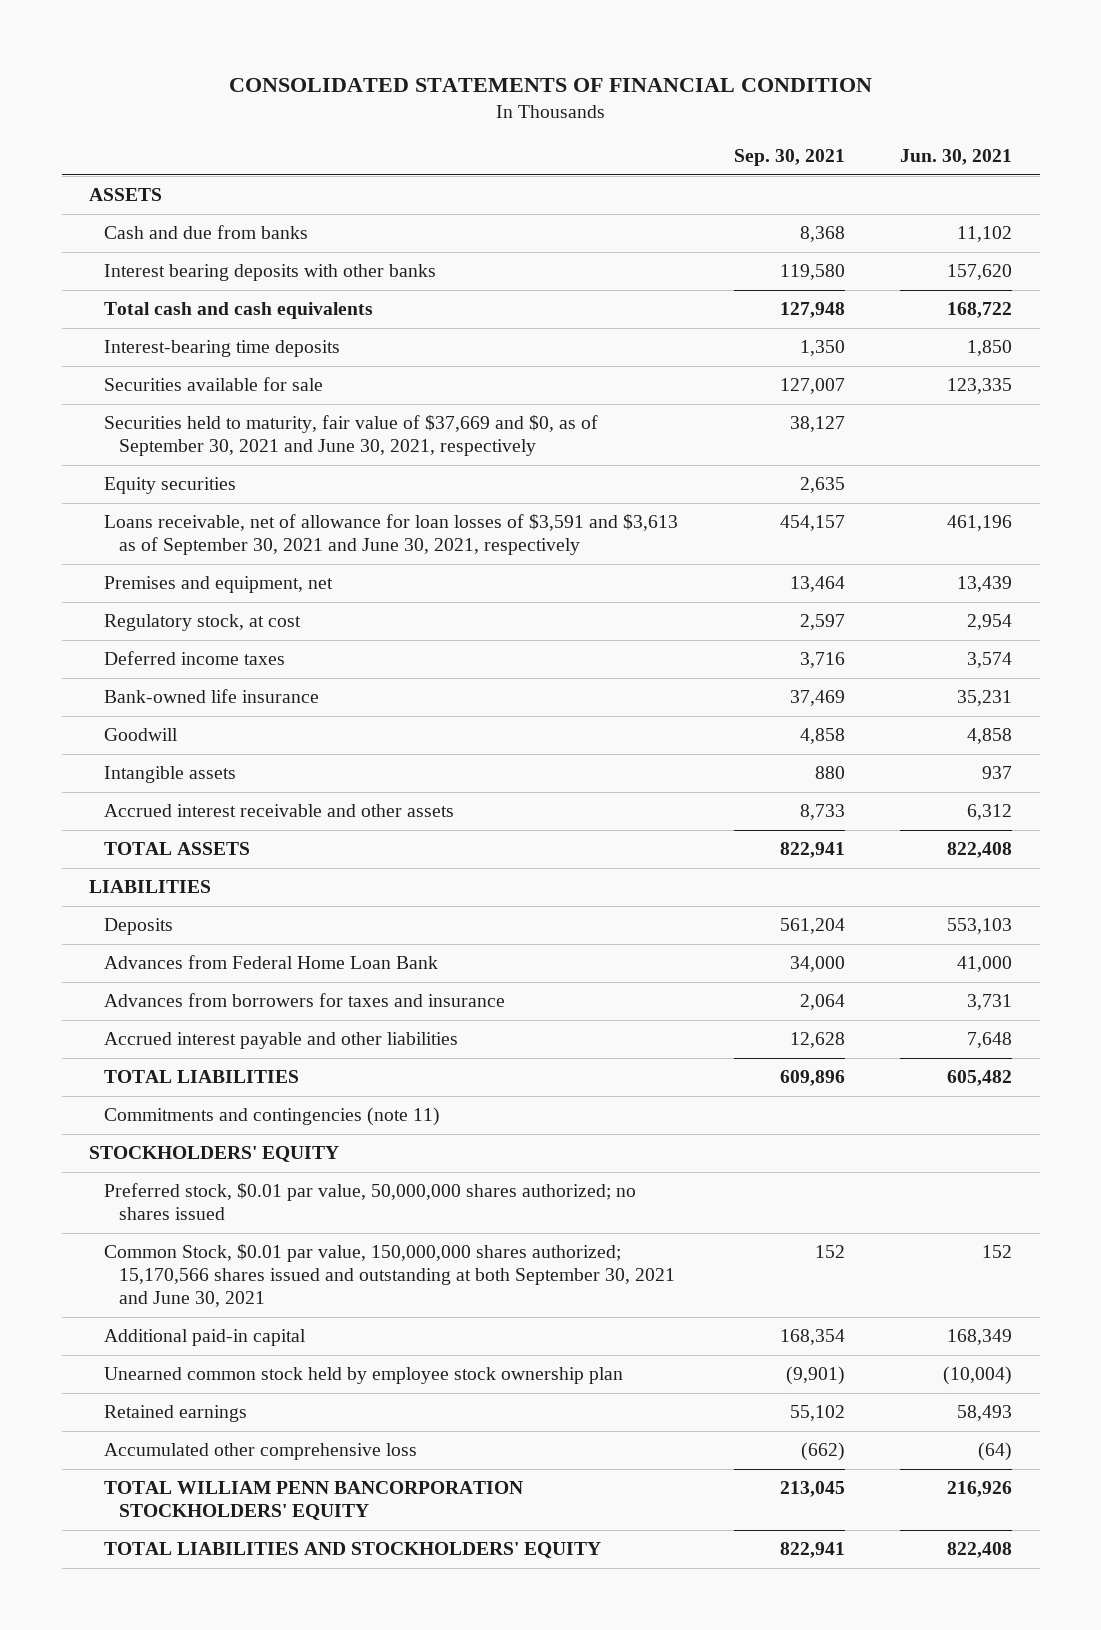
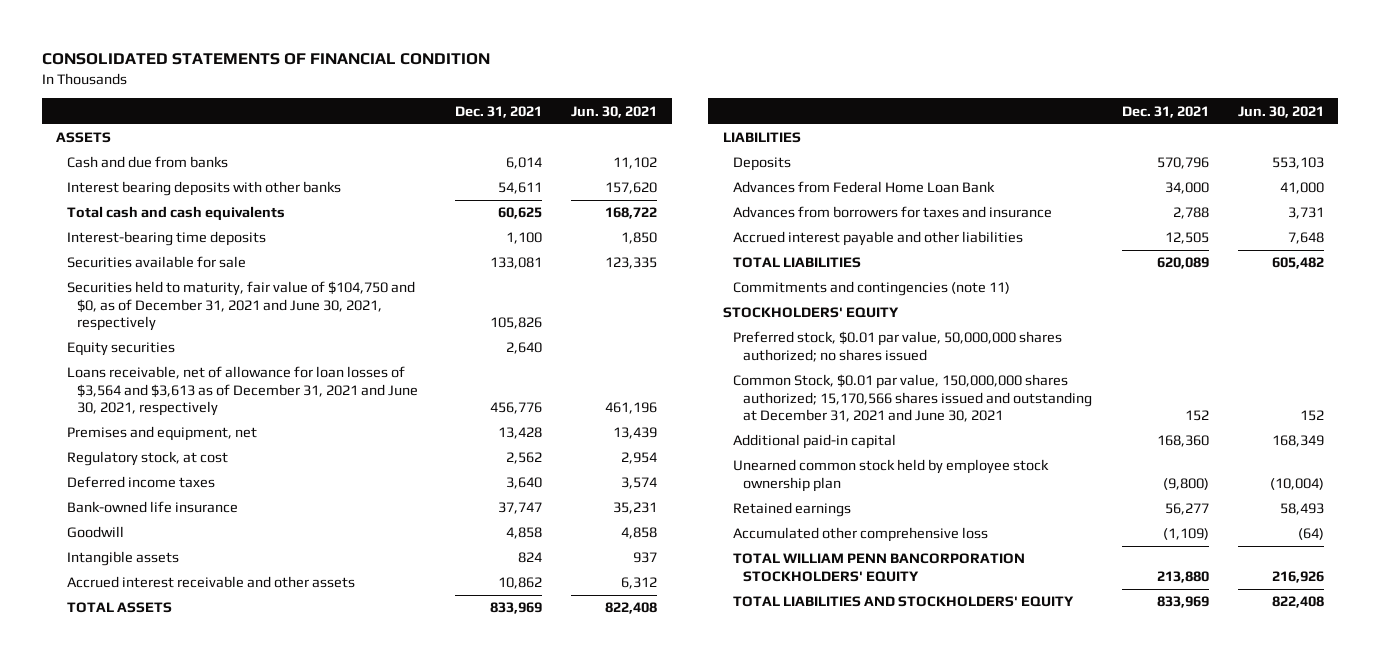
- | Sep. 30, 2021 | Jun. 30, 2021
+ | Dec. 31, 2021 | Jun. 30, 2021
- Securities held to maturity, fair value of $37,669 and $0, as of September 30, 2021 and June 30, 2021, respectively | 38,127 |
+ Securities held to maturity, fair value of $104,750 and $0, as of December 31, 2021 and June 30, 2021, respectively | 105,826 |
- Loans receivable, net of allowance for loan losses of $3,591 and $3,613 as of September 30, 2021 and June 30, 2021, respectively | 454,157 | 461,196
+ Loans receivable, net of allowance for loan losses of $3,564 and $3,613 as of December 31, 2021 and June 30, 2021, respectively | 456,776 | 461,196
- Common Stock, $0.01 par value, 150,000,000 shares authorized; 15,170,566 shares issued and outstanding at both September 30, 2021 and June 30, 2021 | 152 | 152
+ Common Stock, $0.01 par value, 150,000,000 shares authorized; 15,170,566 shares issued and outstanding at December 31, 2021 and June 30, 2021 | 152 | 152

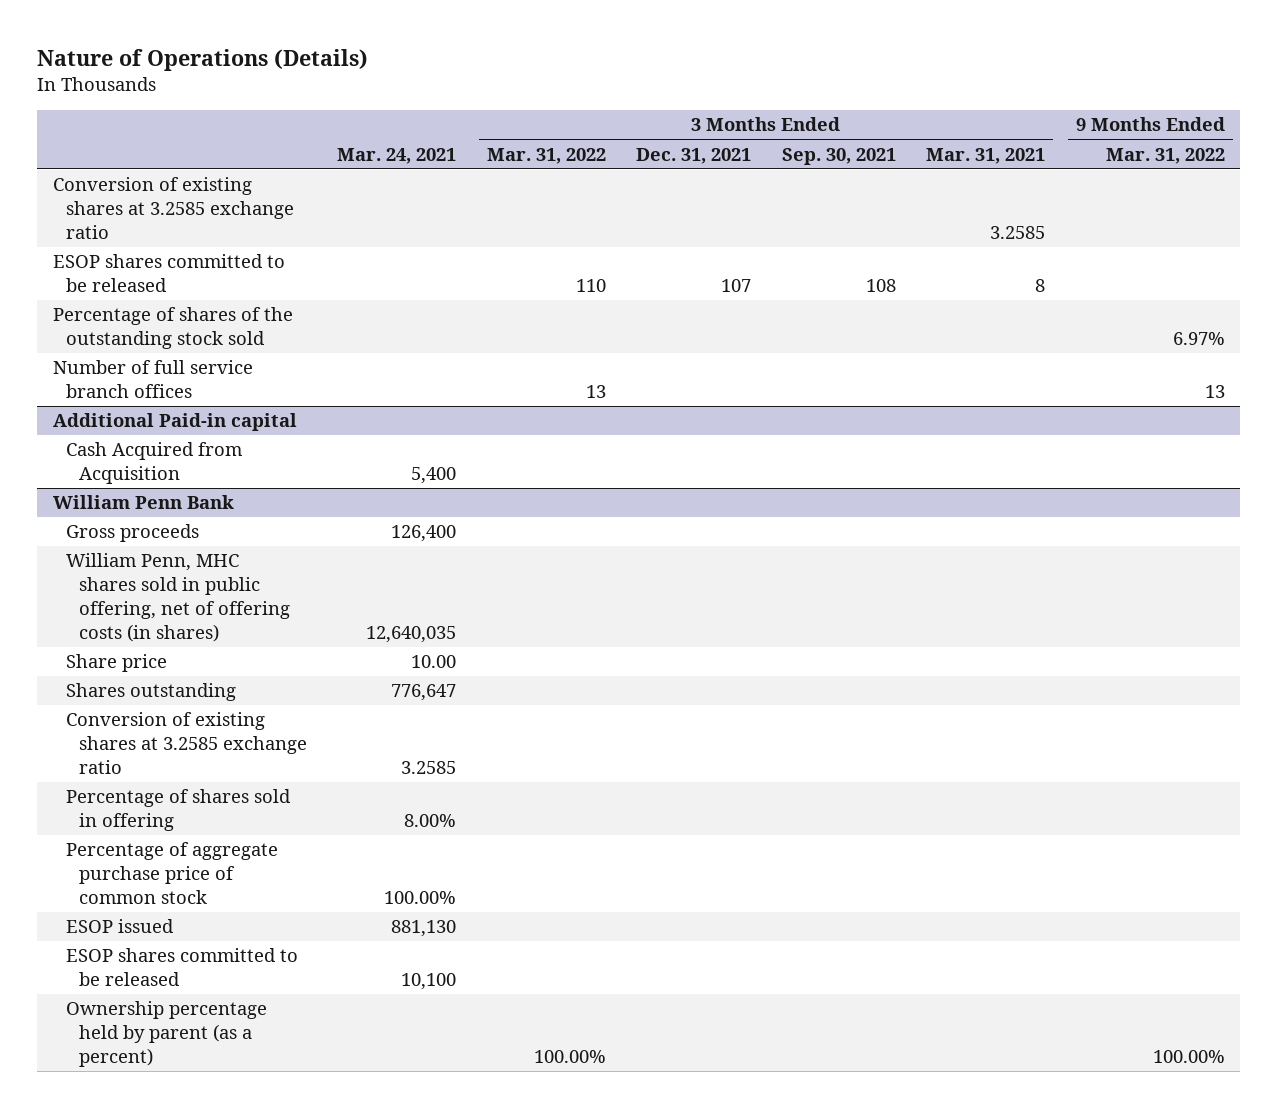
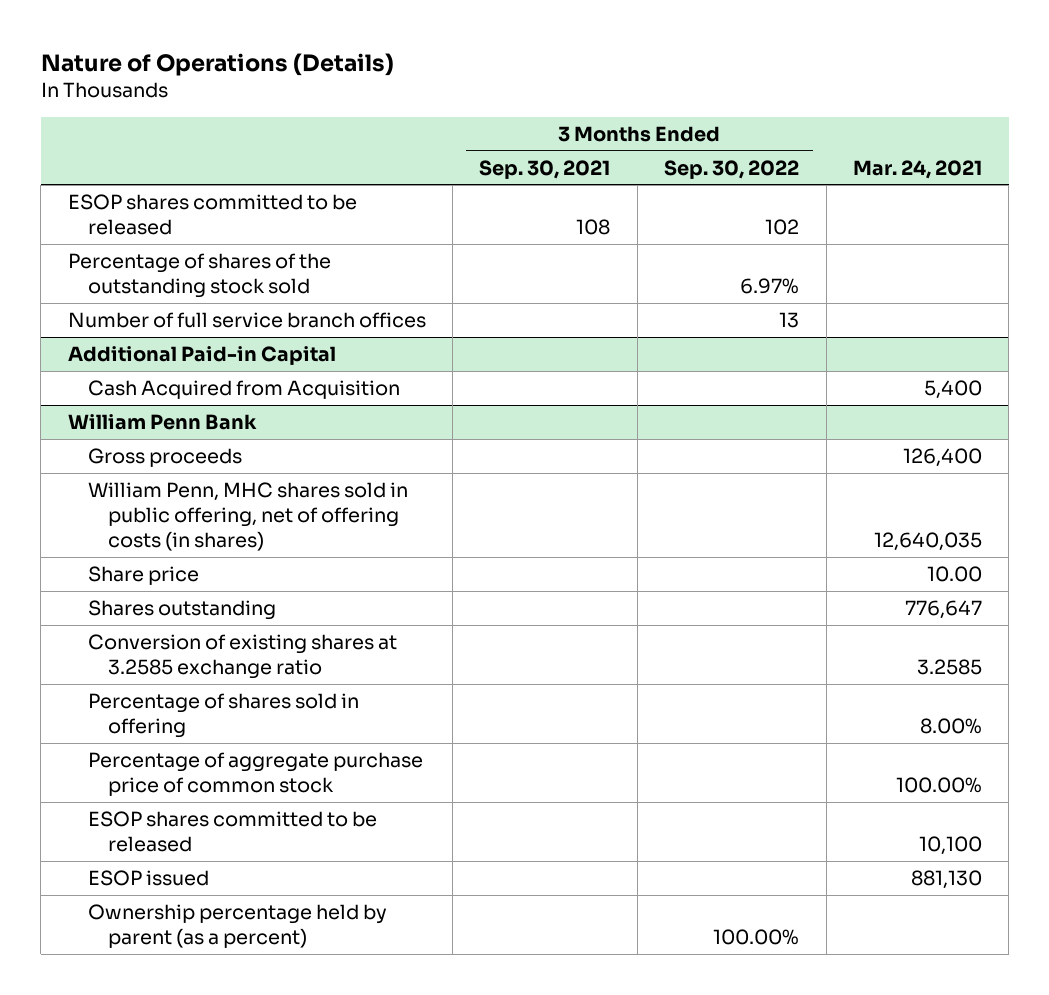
- | Mar. 24, 2021 | 3 Months Ended Mar. 31, 2022 | 3 Months Ended Dec. 31, 2021 | 3 Months Ended Sep. 30, 2021 | 3 Months Ended Mar. 31, 2021 | 9 Months Ended Mar. 31, 2022
+ | 3 Months Ended Sep. 30, 2021 | 3 Months Ended Sep. 30, 2022 | Mar. 24, 2021
- Conversion of existing shares at 3.2585 exchange ratio | | | | | 3.2585 |
- Additional Paid-in capital
+ Additional Paid-in Capital
@ William Penn Bank
moved down: ESOP issued | | | 881,130

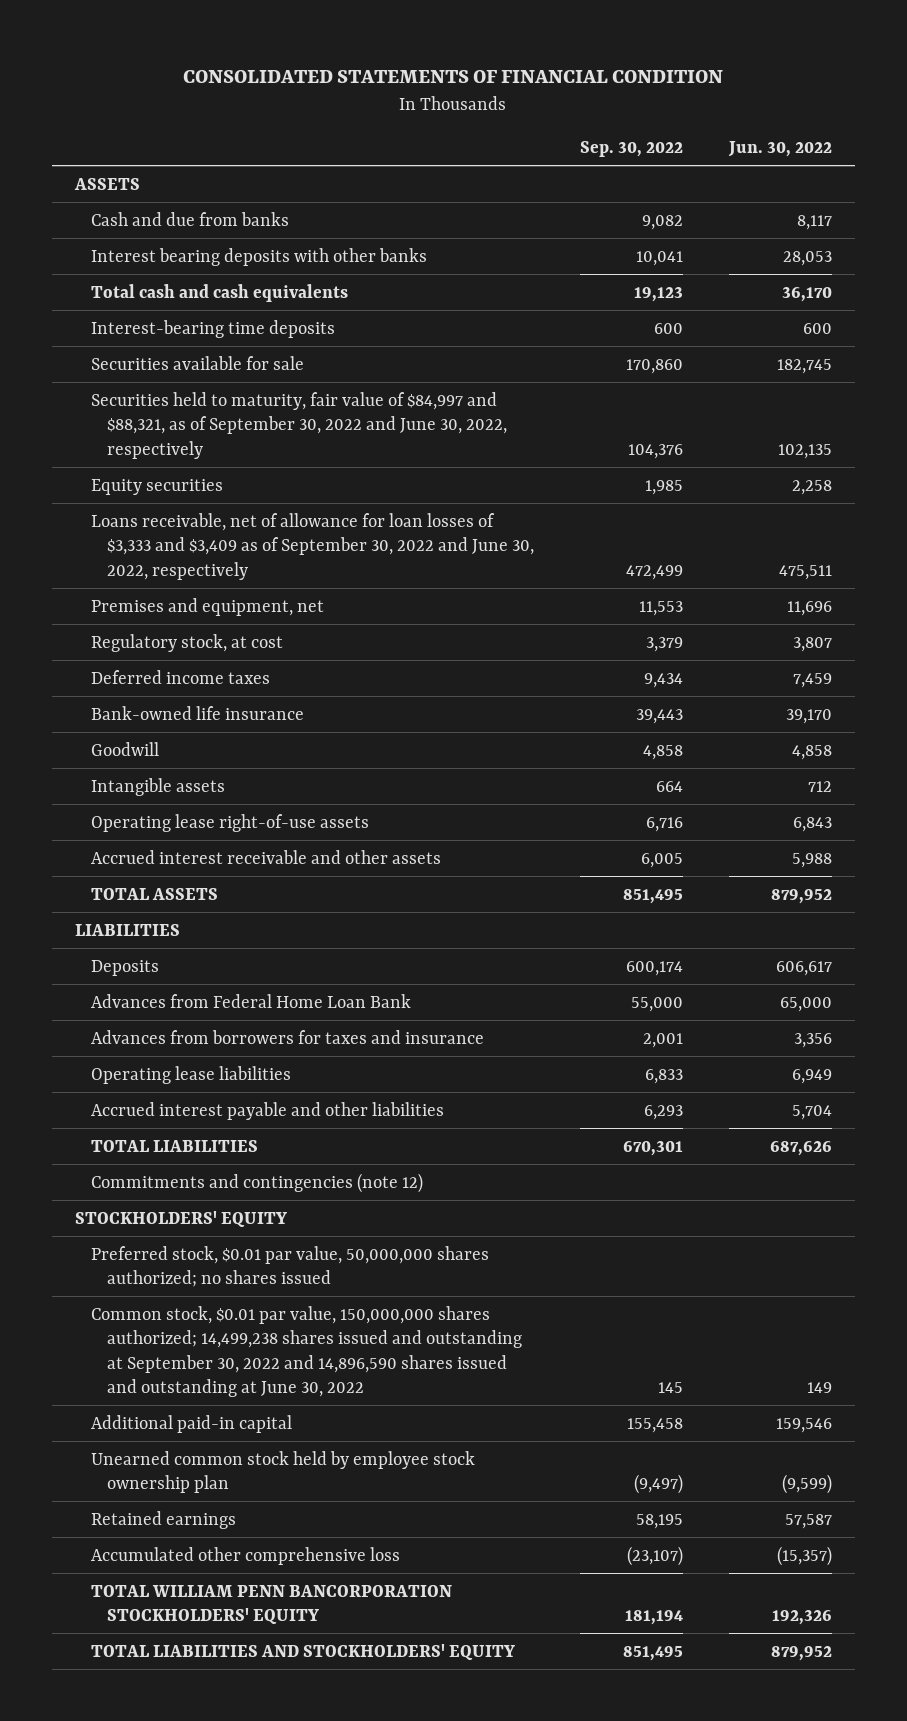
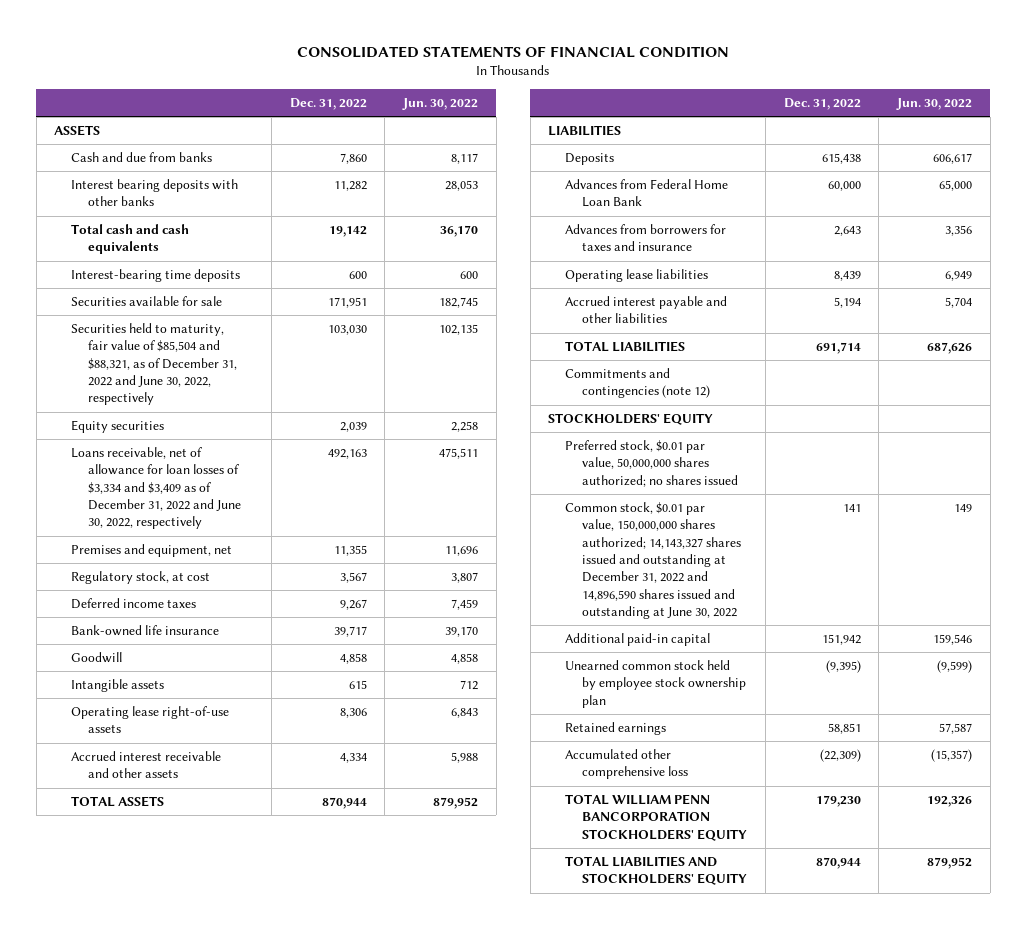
- | Sep. 30, 2022 | Jun. 30, 2022
+ | Dec. 31, 2022 | Jun. 30, 2022
- Securities held to maturity, fair value of $84,997 and $88,321, as of September 30, 2022 and June 30, 2022, respectively | 104,376 | 102,135
+ Securities held to maturity, fair value of $85,504 and $88,321, as of December 31, 2022 and June 30, 2022, respectively | 103,030 | 102,135
- Loans receivable, net of allowance for loan losses of $3,333 and $3,409 as of September 30, 2022 and June 30, 2022, respectively | 472,499 | 475,511
+ Loans receivable, net of allowance for loan losses of $3,334 and $3,409 as of December 31, 2022 and June 30, 2022, respectively | 492,163 | 475,511
- Common stock, $0.01 par value, 150,000,000 shares authorized; 14,499,238 shares issued and outstanding at September 30, 2022 and 14,896,590 shares issued and outstanding at June 30, 2022 | 145 | 149
+ Common stock, $0.01 par value, 150,000,000 shares authorized; 14,143,327 shares issued and outstanding at December 31, 2022 and 14,896,590 shares issued and outstanding at June 30, 2022 | 141 | 149

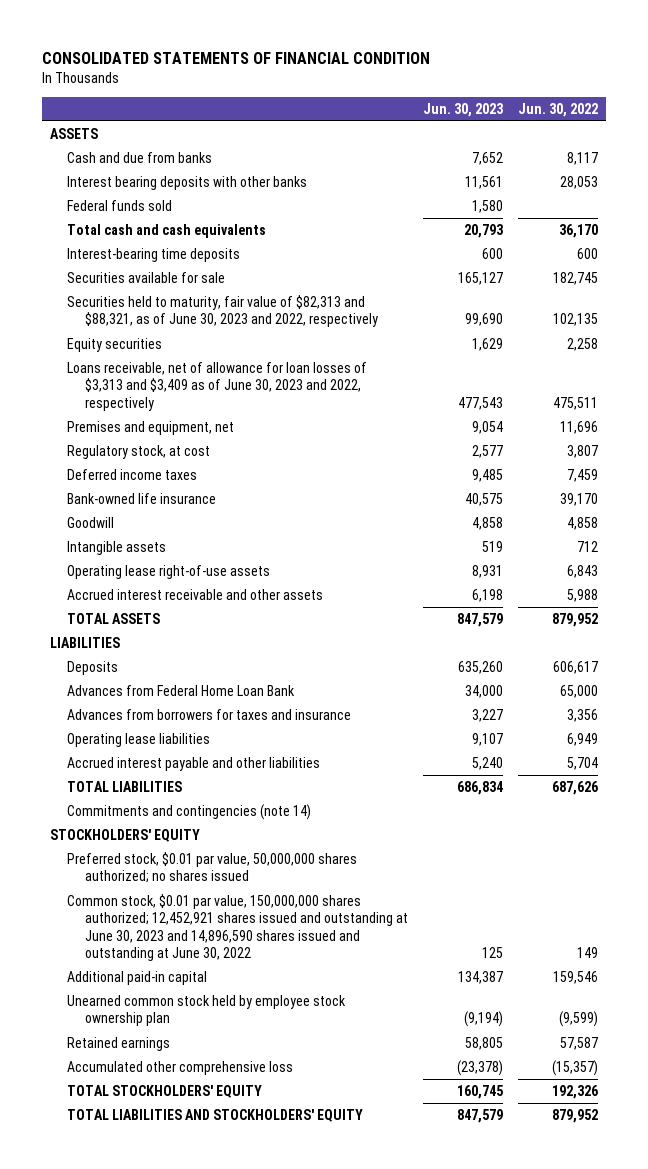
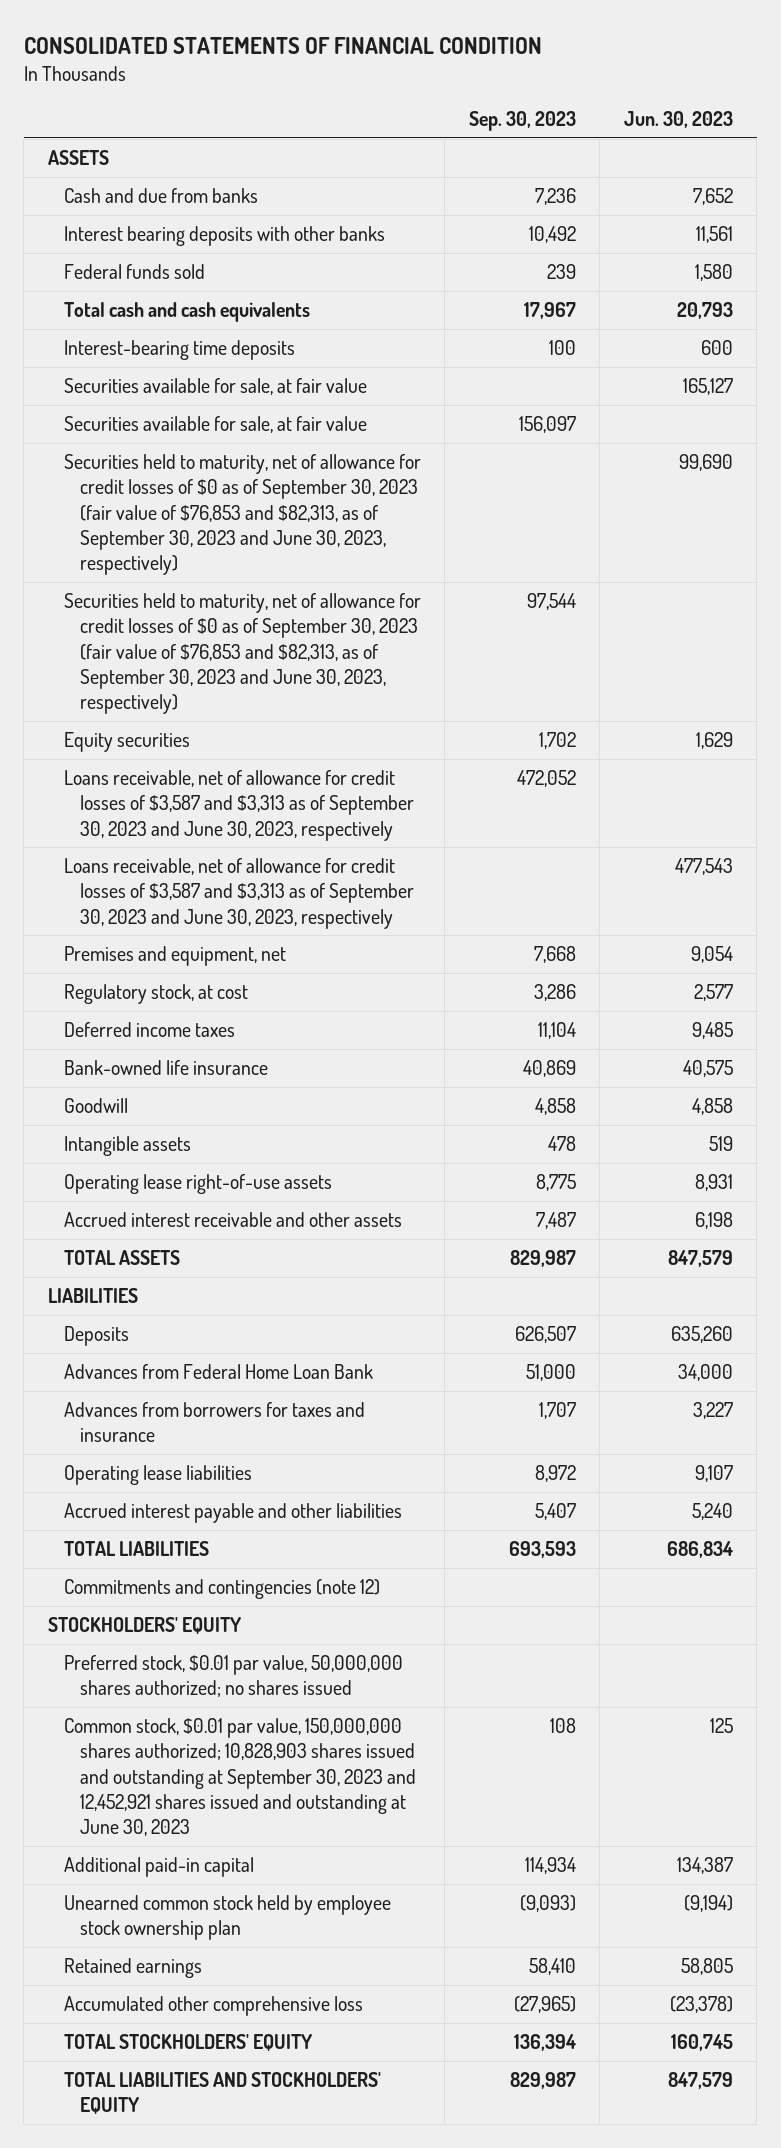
- | Jun. 30, 2023 | Jun. 30, 2022
+ | Sep. 30, 2023 | Jun. 30, 2023
- Securities available for sale | 165,127 | 182,745
- Securities held to maturity, fair value of $82,313 and $88,321, as of June 30, 2023 and 2022, respectively | 99,690 | 102,135
+ Securities available for sale, at fair value | | 165,127
+ Securities available for sale, at fair value | 156,097 |
+ Securities held to maturity, net of allowance for credit losses of $0 as of September 30, 2023 (fair value of $76,853 and $82,313, as of September 30, 2023 and June 30, 2023, respectively) | | 99,690
+ Securities held to maturity, net of allowance for credit losses of $0 as of September 30, 2023 (fair value of $76,853 and $82,313, as of September 30, 2023 and June 30, 2023, respectively) | 97,544 |
- Loans receivable, net of allowance for loan losses of $3,313 and $3,409 as of June 30, 2023 and 2022, respectively | 477,543 | 475,511
+ Loans receivable, net of allowance for credit losses of $3,587 and $3,313 as of September 30, 2023 and June 30, 2023, respectively | 472,052 |
+ Loans receivable, net of allowance for credit losses of $3,587 and $3,313 as of September 30, 2023 and June 30, 2023, respectively | | 477,543
- Commitments and contingencies (note 14)
+ Commitments and contingencies (note 12)
- Common stock, $0.01 par value, 150,000,000 shares authorized; 12,452,921 shares issued and outstanding at June 30, 2023 and 14,896,590 shares issued and outstanding at June 30, 2022 | 125 | 149
+ Common stock, $0.01 par value, 150,000,000 shares authorized; 10,828,903 shares issued and outstanding at September 30, 2023 and 12,452,921 shares issued and outstanding at June 30, 2023 | 108 | 125

